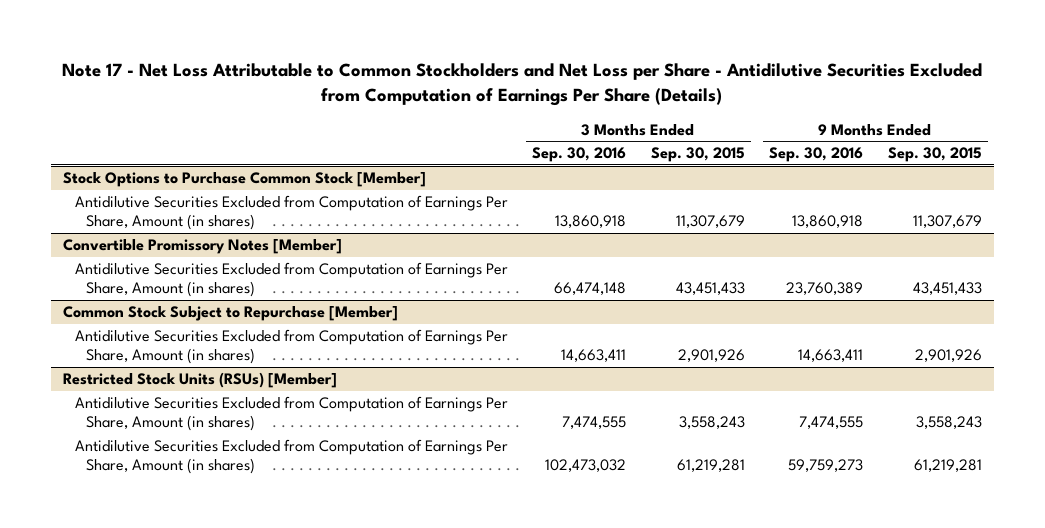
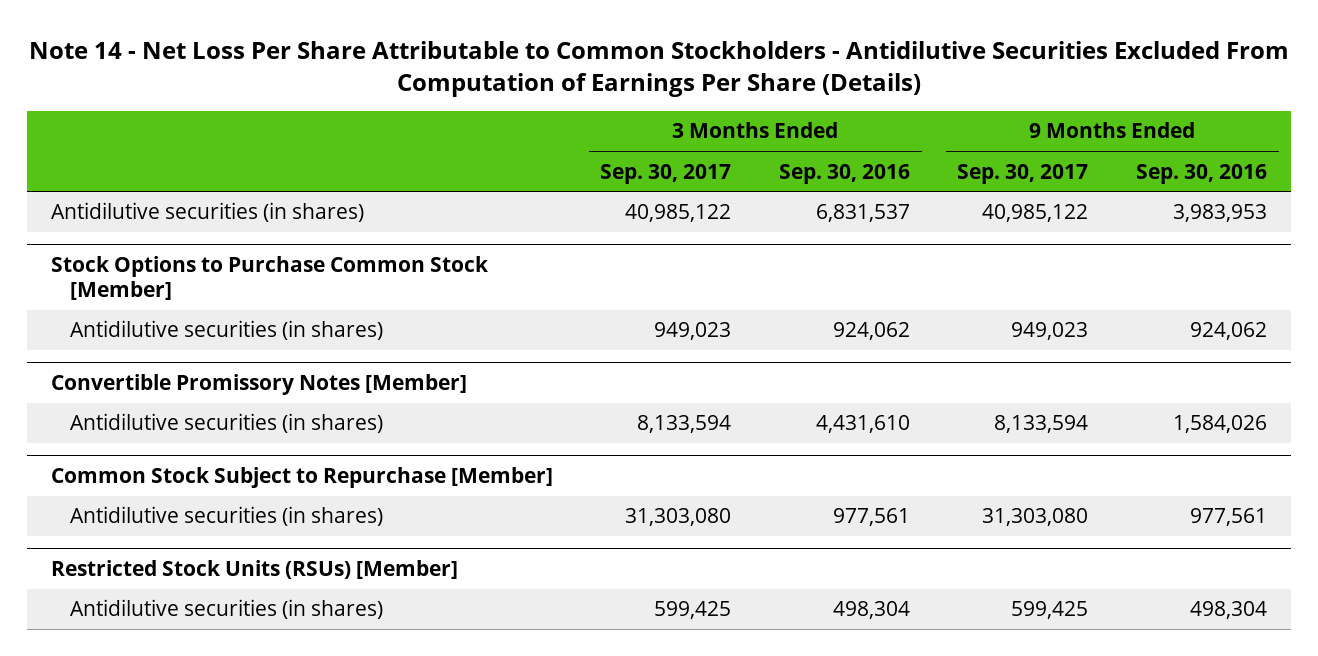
- Note 17 - Net Loss Attributable to Common Stockholders and Net Loss per Share - Antidilutive Securities Excluded from Computation of Earnings Per Share (Details)
+ Note 14 - Net Loss Per Share Attributable to Common Stockholders - Antidilutive Securities Excluded From Computation of Earnings Per Share (Details)
- | 3 Months Ended Sep. 30, 2016 | 3 Months Ended Sep. 30, 2015 | 9 Months Ended Sep. 30, 2016 | 9 Months Ended Sep. 30, 2015
+ | 3 Months Ended Sep. 30, 2017 | 3 Months Ended Sep. 30, 2016 | 9 Months Ended Sep. 30, 2017 | 9 Months Ended Sep. 30, 2016
+ Antidilutive securities (in shares) | 40,985,122 | 6,831,537 | 40,985,122 | 3,983,953
@ Stock Options to Purchase Common Stock [Member]
- Antidilutive Securities Excluded from Computation of Earnings Per Share, Amount (in shares) | 13,860,918 | 11,307,679 | 13,860,918 | 11,307,679
+ Antidilutive securities (in shares) | 949,023 | 924,062 | 949,023 | 924,062
@ Convertible Promissory Notes [Member]
- Antidilutive Securities Excluded from Computation of Earnings Per Share, Amount (in shares) | 66,474,148 | 43,451,433 | 23,760,389 | 43,451,433
+ Antidilutive securities (in shares) | 8,133,594 | 4,431,610 | 8,133,594 | 1,584,026
@ Common Stock Subject to Repurchase [Member]
- Antidilutive Securities Excluded from Computation of Earnings Per Share, Amount (in shares) | 14,663,411 | 2,901,926 | 14,663,411 | 2,901,926
+ Antidilutive securities (in shares) | 31,303,080 | 977,561 | 31,303,080 | 977,561
@ Restricted Stock Units (RSUs) [Member]
- Antidilutive Securities Excluded from Computation of Earnings Per Share, Amount (in shares) | 7,474,555 | 3,558,243 | 7,474,555 | 3,558,243
- Antidilutive Securities Excluded from Computation of Earnings Per Share, Amount (in shares) | 102,473,032 | 61,219,281 | 59,759,273 | 61,219,281
+ Antidilutive securities (in shares) | 599,425 | 498,304 | 599,425 | 498,304

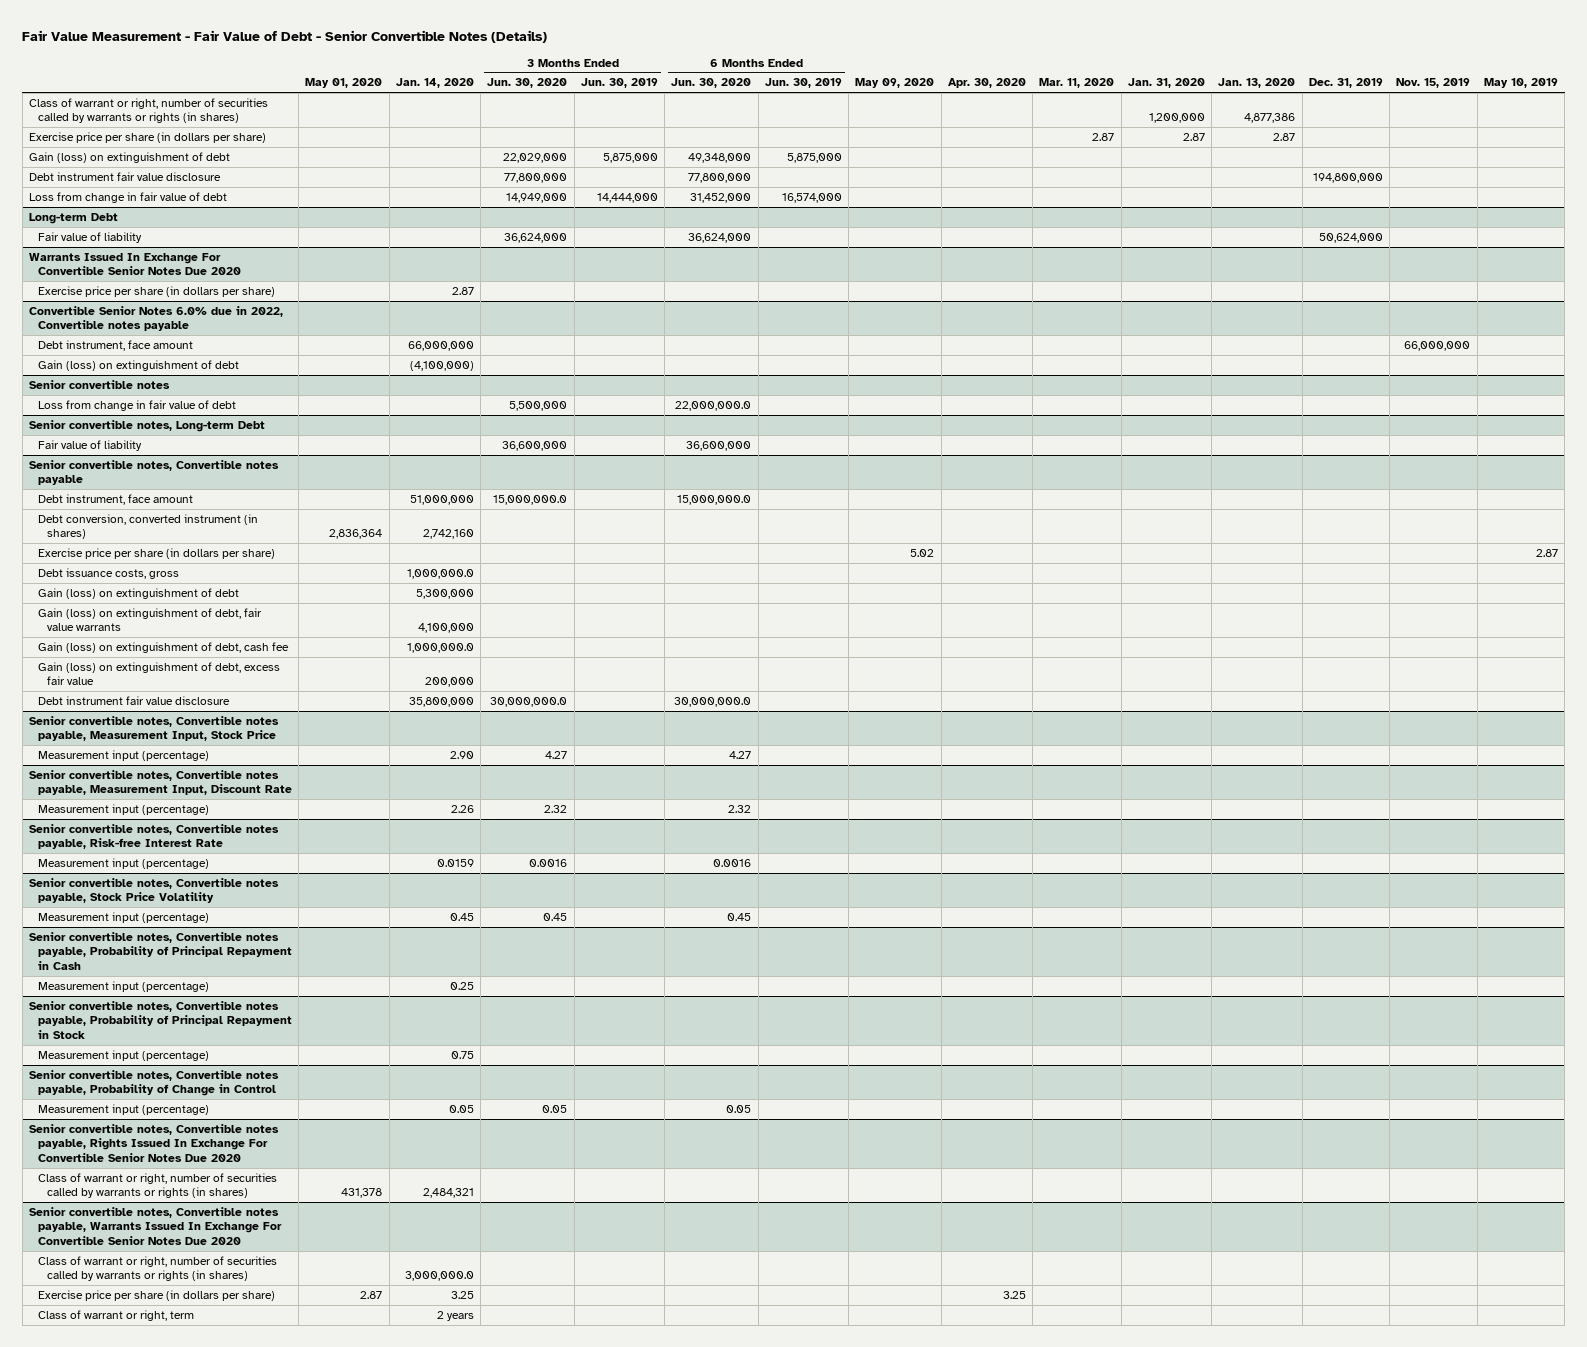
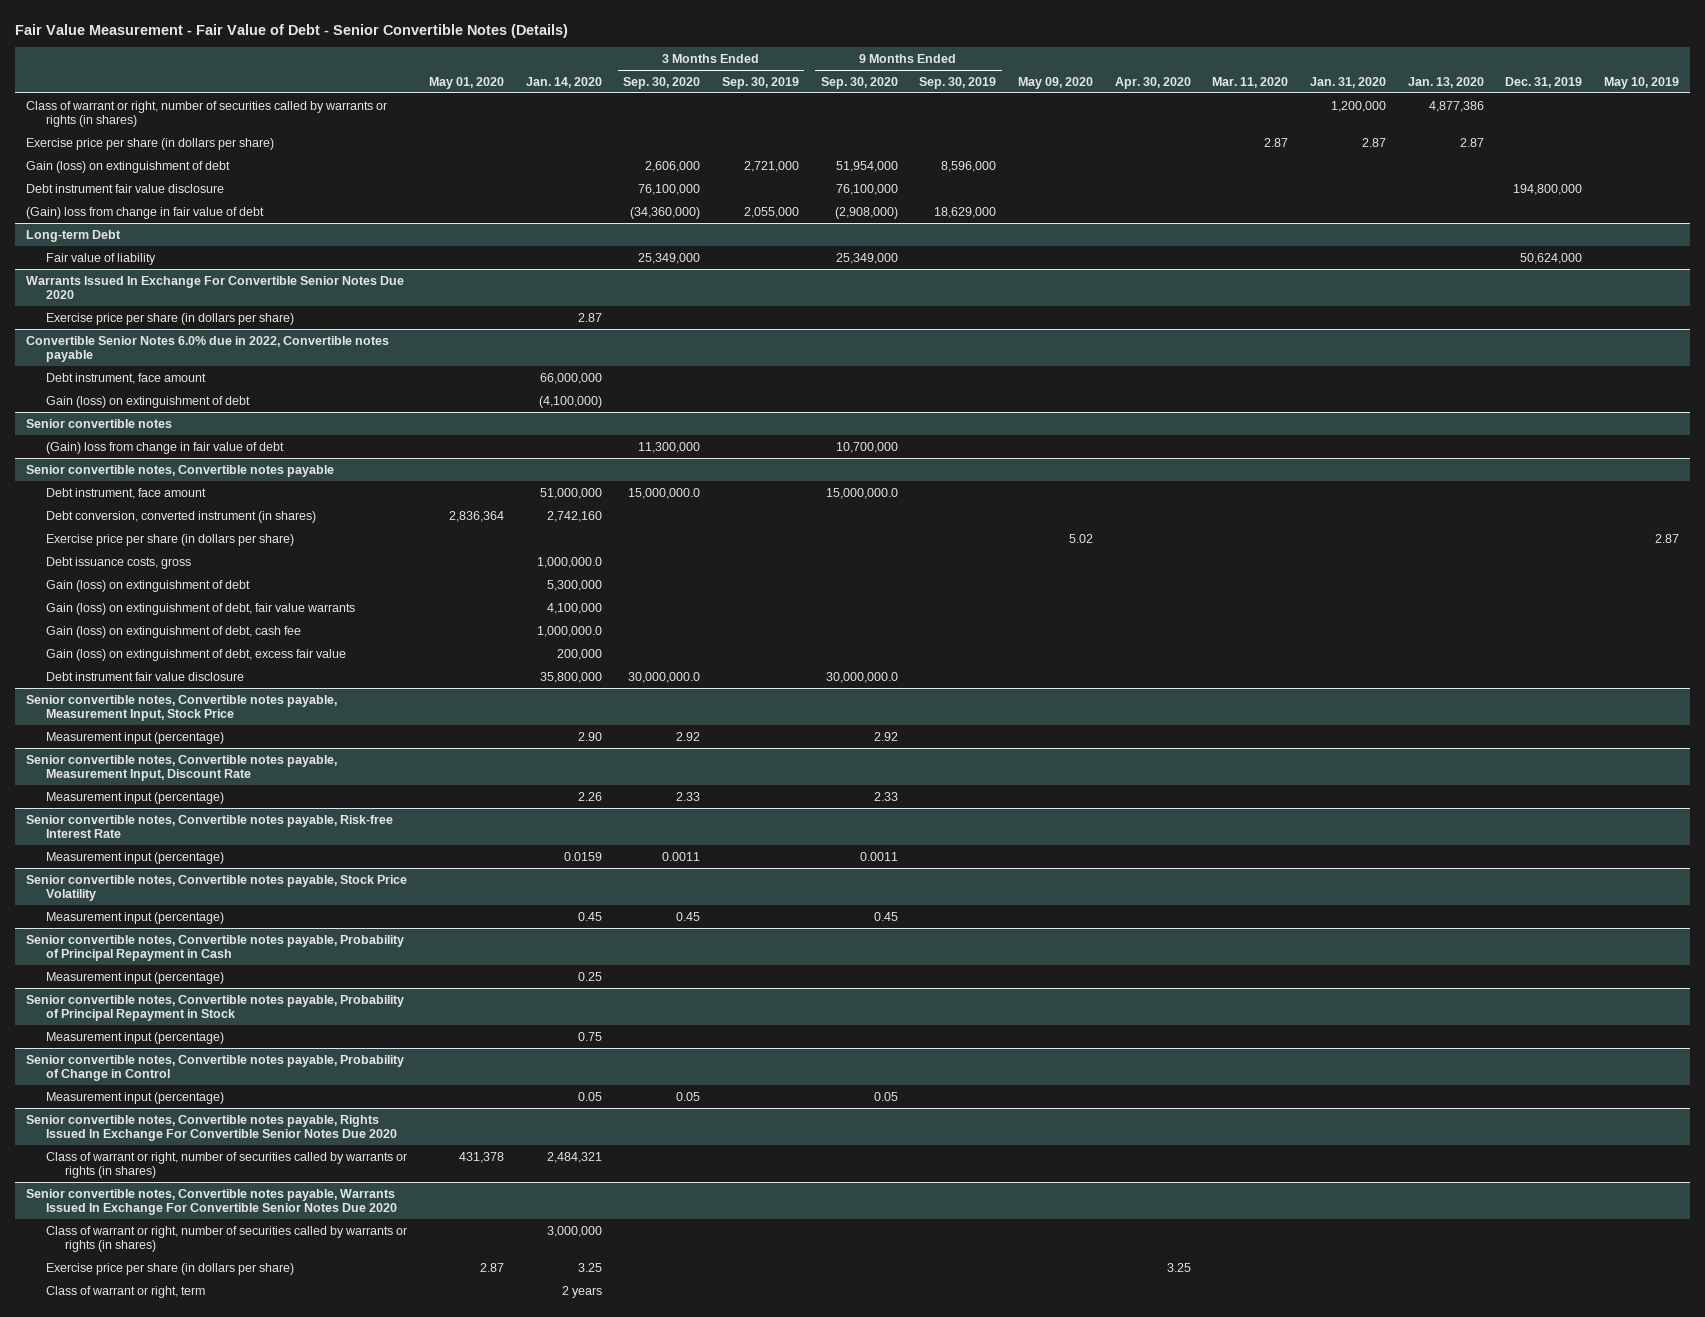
- | May 01, 2020 | Jan. 14, 2020 | 3 Months Ended Jun. 30, 2020 | 3 Months Ended Jun. 30, 2019 | 6 Months Ended Jun. 30, 2020 | 6 Months Ended Jun. 30, 2019 | May 09, 2020 | Apr. 30, 2020 | Mar. 11, 2020 | Jan. 31, 2020 | Jan. 13, 2020 | Dec. 31, 2019 | Nov. 15, 2019 | May 10, 2019
+ | May 01, 2020 | Jan. 14, 2020 | 3 Months Ended Sep. 30, 2020 | 3 Months Ended Sep. 30, 2019 | 9 Months Ended Sep. 30, 2020 | 9 Months Ended Sep. 30, 2019 | May 09, 2020 | Apr. 30, 2020 | Mar. 11, 2020 | Jan. 31, 2020 | Jan. 13, 2020 | Dec. 31, 2019 | May 10, 2019
- Loss from change in fair value of debt | | | 14,949,000 | 14,444,000 | 31,452,000 | 16,574,000 | | | | | | | |
+ (Gain) loss from change in fair value of debt | | | (34,360,000) | 2,055,000 | (2,908,000) | 18,629,000 | | | | | | |
@ Senior convertible notes
- Loss from change in fair value of debt | | | 5,500,000 | | 22,000,000.0 | | | | | | | | |
- Senior convertible notes, Long-term Debt
- Fair value of liability | | | 36,600,000 | | 36,600,000 | | | | | | | | |
@ Senior convertible notes
+ (Gain) loss from change in fair value of debt | | | 11,300,000 | | 10,700,000 | | | | | | | |
@ Senior convertible notes, Convertible notes payable, Warrants Issued In Exchange For Convertible Senior Notes Due 2020
- Class of warrant or right, number of securities called by warrants or rights (in shares) | | 3,000,000.0 | | | | | | | | | | | |
+ Class of warrant or right, number of securities called by warrants or rights (in shares) | | 3,000,000 | | | | | | | | | | |

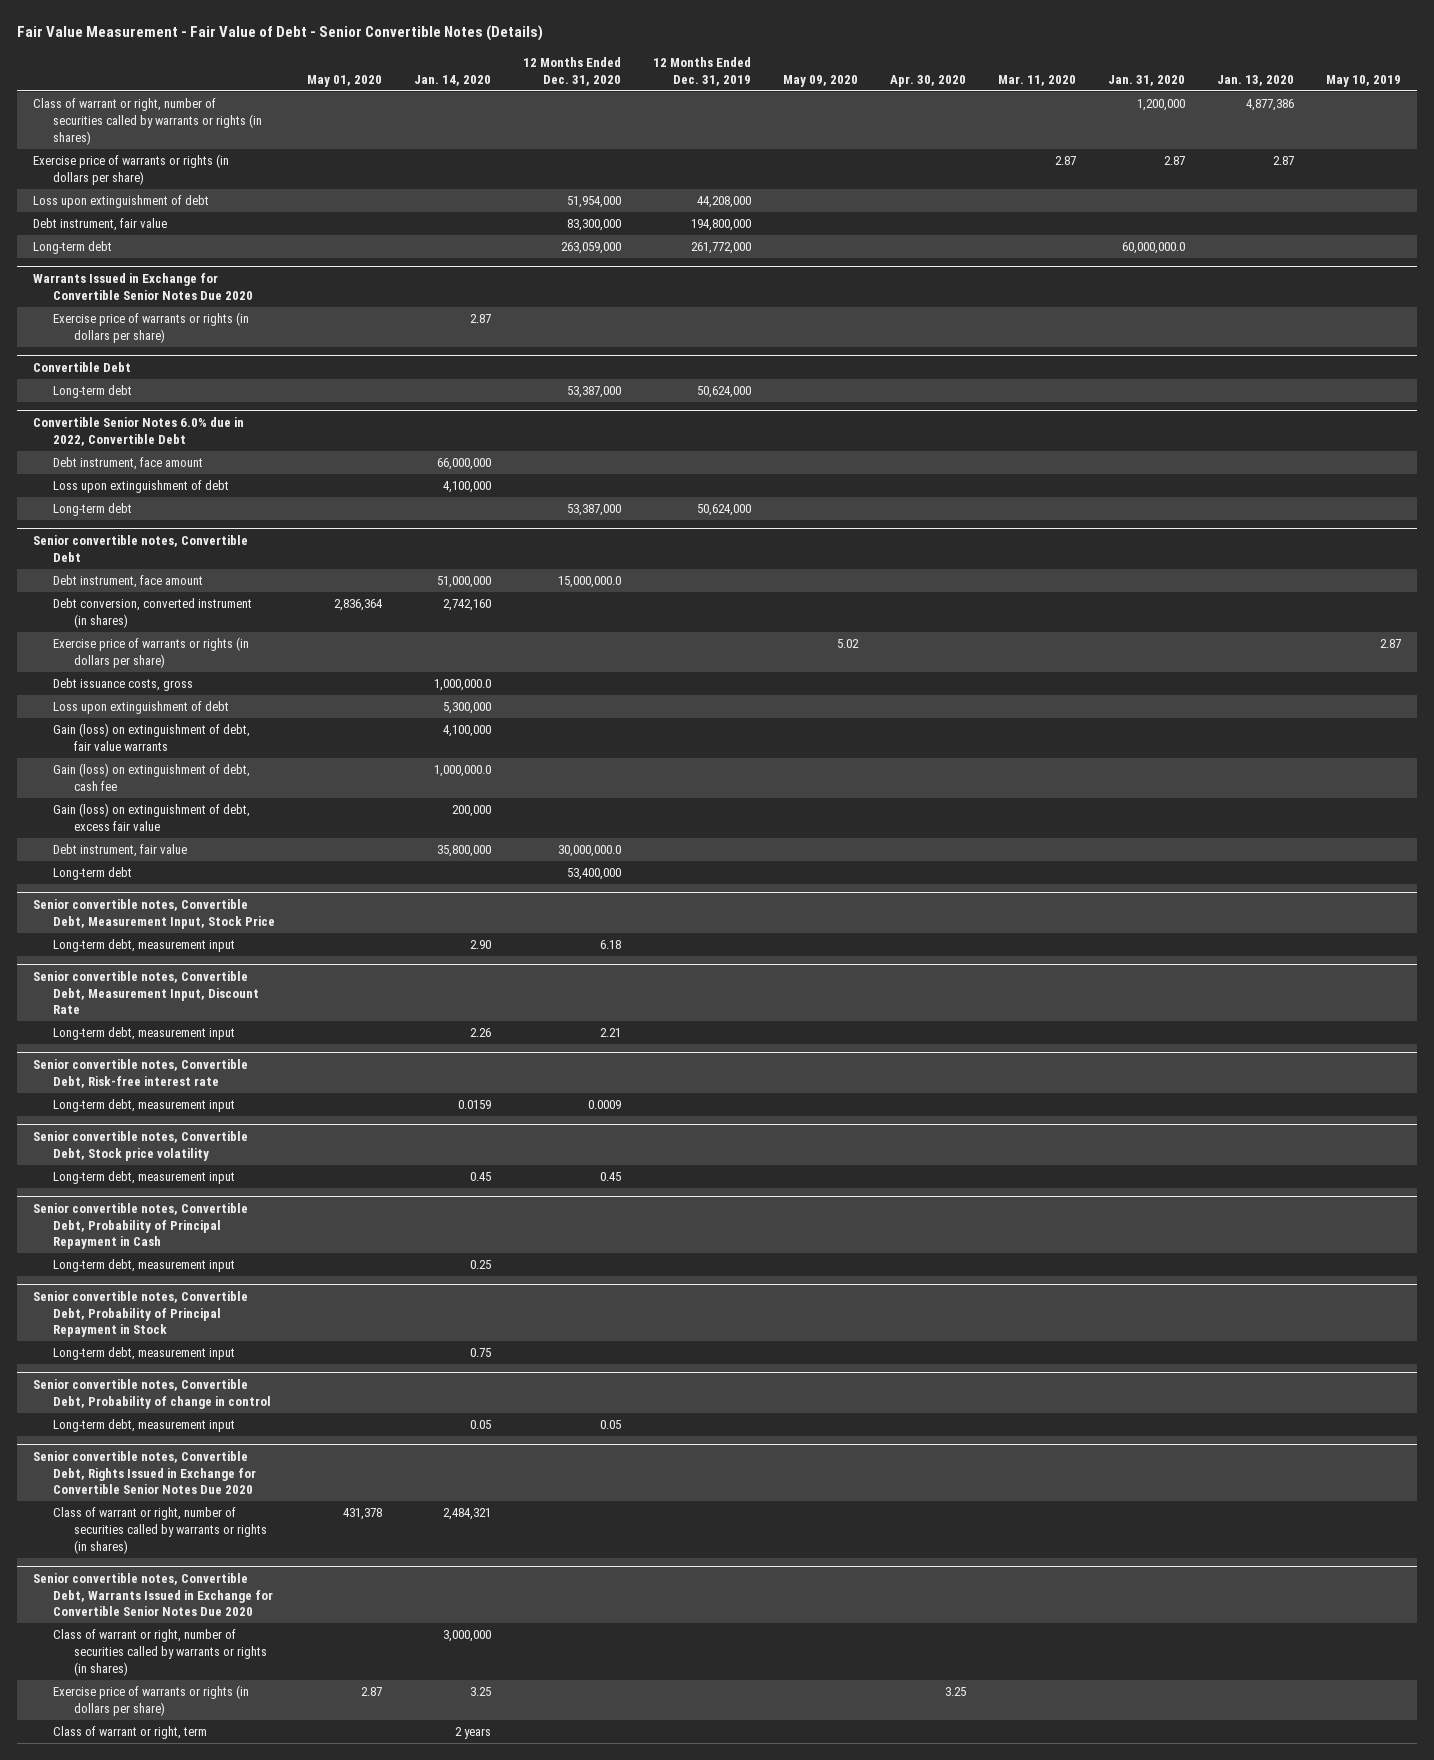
- | May 01, 2020 | Jan. 14, 2020 | 3 Months Ended Sep. 30, 2020 | 3 Months Ended Sep. 30, 2019 | 9 Months Ended Sep. 30, 2020 | 9 Months Ended Sep. 30, 2019 | May 09, 2020 | Apr. 30, 2020 | Mar. 11, 2020 | Jan. 31, 2020 | Jan. 13, 2020 | Dec. 31, 2019 | May 10, 2019
+ | May 01, 2020 | Jan. 14, 2020 | 12 Months Ended Dec. 31, 2020 | 12 Months Ended Dec. 31, 2019 | May 09, 2020 | Apr. 30, 2020 | Mar. 11, 2020 | Jan. 31, 2020 | Jan. 13, 2020 | May 10, 2019
- Exercise price per share (in dollars per share) | | | | | | | | | 2.87 | 2.87 | 2.87 | |
- Gain (loss) on extinguishment of debt | | | 2,606,000 | 2,721,000 | 51,954,000 | 8,596,000 | | | | | | |
- Debt instrument fair value disclosure | | | 76,100,000 | | 76,100,000 | | | | | | | 194,800,000 |
- (Gain) loss from change in fair value of debt | | | (34,360,000) | 2,055,000 | (2,908,000) | 18,629,000 | | | | | | |
- Long-term Debt
- Fair value of liability | | | 25,349,000 | | 25,349,000 | | | | | | | 50,624,000 |
- Warrants Issued In Exchange For Convertible Senior Notes Due 2020
- Exercise price per share (in dollars per share) | | 2.87 | | | | | | | | | | |
- Convertible Senior Notes 6.0% due in 2022, Convertible notes payable
+ Exercise price of warrants or rights (in dollars per share) | | | | | | | 2.87 | 2.87 | 2.87 |
+ Loss upon extinguishment of debt | | | 51,954,000 | 44,208,000 | | | | | |
+ Debt instrument, fair value | | | 83,300,000 | 194,800,000 | | | | | |
+ Long-term debt | | | 263,059,000 | 261,772,000 | | | | 60,000,000.0 | |
+ Warrants Issued in Exchange for Convertible Senior Notes Due 2020
+ Exercise price of warrants or rights (in dollars per share) | | 2.87 | | | | | | | |
+ Convertible Debt
+ Long-term debt | | | 53,387,000 | 50,624,000 | | | | | |
+ Convertible Senior Notes 6.0% due in 2022, Convertible Debt
- Gain (loss) on extinguishment of debt | | (4,100,000) | | | | | | | | | | |
- Senior convertible notes
- (Gain) loss from change in fair value of debt | | | 11,300,000 | | 10,700,000 | | | | | | | |
- Senior convertible notes, Convertible notes payable
+ Loss upon extinguishment of debt | | 4,100,000 | | | | | | | |
+ Long-term debt | | | 53,387,000 | 50,624,000 | | | | | |
+ Senior convertible notes, Convertible Debt
- Exercise price per share (in dollars per share) | | | | | | | 5.02 | | | | | | 2.87
+ Exercise price of warrants or rights (in dollars per share) | | | | | 5.02 | | | | | 2.87
- Gain (loss) on extinguishment of debt | | 5,300,000 | | | | | | | | | | |
+ Loss upon extinguishment of debt | | 5,300,000 | | | | | | | |
- Debt instrument fair value disclosure | | 35,800,000 | 30,000,000.0 | | 30,000,000.0 | | | | | | | |
- Senior convertible notes, Convertible notes payable, Measurement Input, Stock Price
- Measurement input (percentage) | | 2.90 | 2.92 | | 2.92 | | | | | | | |
- Senior convertible notes, Convertible notes payable, Measurement Input, Discount Rate
- Measurement input (percentage) | | 2.26 | 2.33 | | 2.33 | | | | | | | |
- Senior convertible notes, Convertible notes payable, Risk-free Interest Rate
- Measurement input (percentage) | | 0.0159 | 0.0011 | | 0.0011 | | | | | | | |
- Senior convertible notes, Convertible notes payable, Stock Price Volatility
- Measurement input (percentage) | | 0.45 | 0.45 | | 0.45 | | | | | | | |
- Senior convertible notes, Convertible notes payable, Probability of Principal Repayment in Cash
- Measurement input (percentage) | | 0.25 | | | | | | | | | | |
- Senior convertible notes, Convertible notes payable, Probability of Principal Repayment in Stock
- Measurement input (percentage) | | 0.75 | | | | | | | | | | |
- Senior convertible notes, Convertible notes payable, Probability of Change in Control
- Measurement input (percentage) | | 0.05 | 0.05 | | 0.05 | | | | | | | |
- Senior convertible notes, Convertible notes payable, Rights Issued In Exchange For Convertible Senior Notes Due 2020
+ Debt instrument, fair value | | 35,800,000 | 30,000,000.0 | | | | | | |
+ Long-term debt | | | 53,400,000 | | | | | | |
+ Senior convertible notes, Convertible Debt, Measurement Input, Stock Price
+ Long-term debt, measurement input | | 2.90 | 6.18 | | | | | | |
+ Senior convertible notes, Convertible Debt, Measurement Input, Discount Rate
+ Long-term debt, measurement input | | 2.26 | 2.21 | | | | | | |
+ Senior convertible notes, Convertible Debt, Risk-free interest rate
+ Long-term debt, measurement input | | 0.0159 | 0.0009 | | | | | | |
+ Senior convertible notes, Convertible Debt, Stock price volatility
+ Long-term debt, measurement input | | 0.45 | 0.45 | | | | | | |
+ Senior convertible notes, Convertible Debt, Probability of Principal Repayment in Cash
+ Long-term debt, measurement input | | 0.25 | | | | | | | |
+ Senior convertible notes, Convertible Debt, Probability of Principal Repayment in Stock
+ Long-term debt, measurement input | | 0.75 | | | | | | | |
+ Senior convertible notes, Convertible Debt, Probability of change in control
+ Long-term debt, measurement input | | 0.05 | 0.05 | | | | | | |
+ Senior convertible notes, Convertible Debt, Rights Issued in Exchange for Convertible Senior Notes Due 2020
- Senior convertible notes, Convertible notes payable, Warrants Issued In Exchange For Convertible Senior Notes Due 2020
+ Senior convertible notes, Convertible Debt, Warrants Issued in Exchange for Convertible Senior Notes Due 2020
- Exercise price per share (in dollars per share) | 2.87 | 3.25 | | | | | | 3.25 | | | | |
+ Exercise price of warrants or rights (in dollars per share) | 2.87 | 3.25 | | | | 3.25 | | | |

